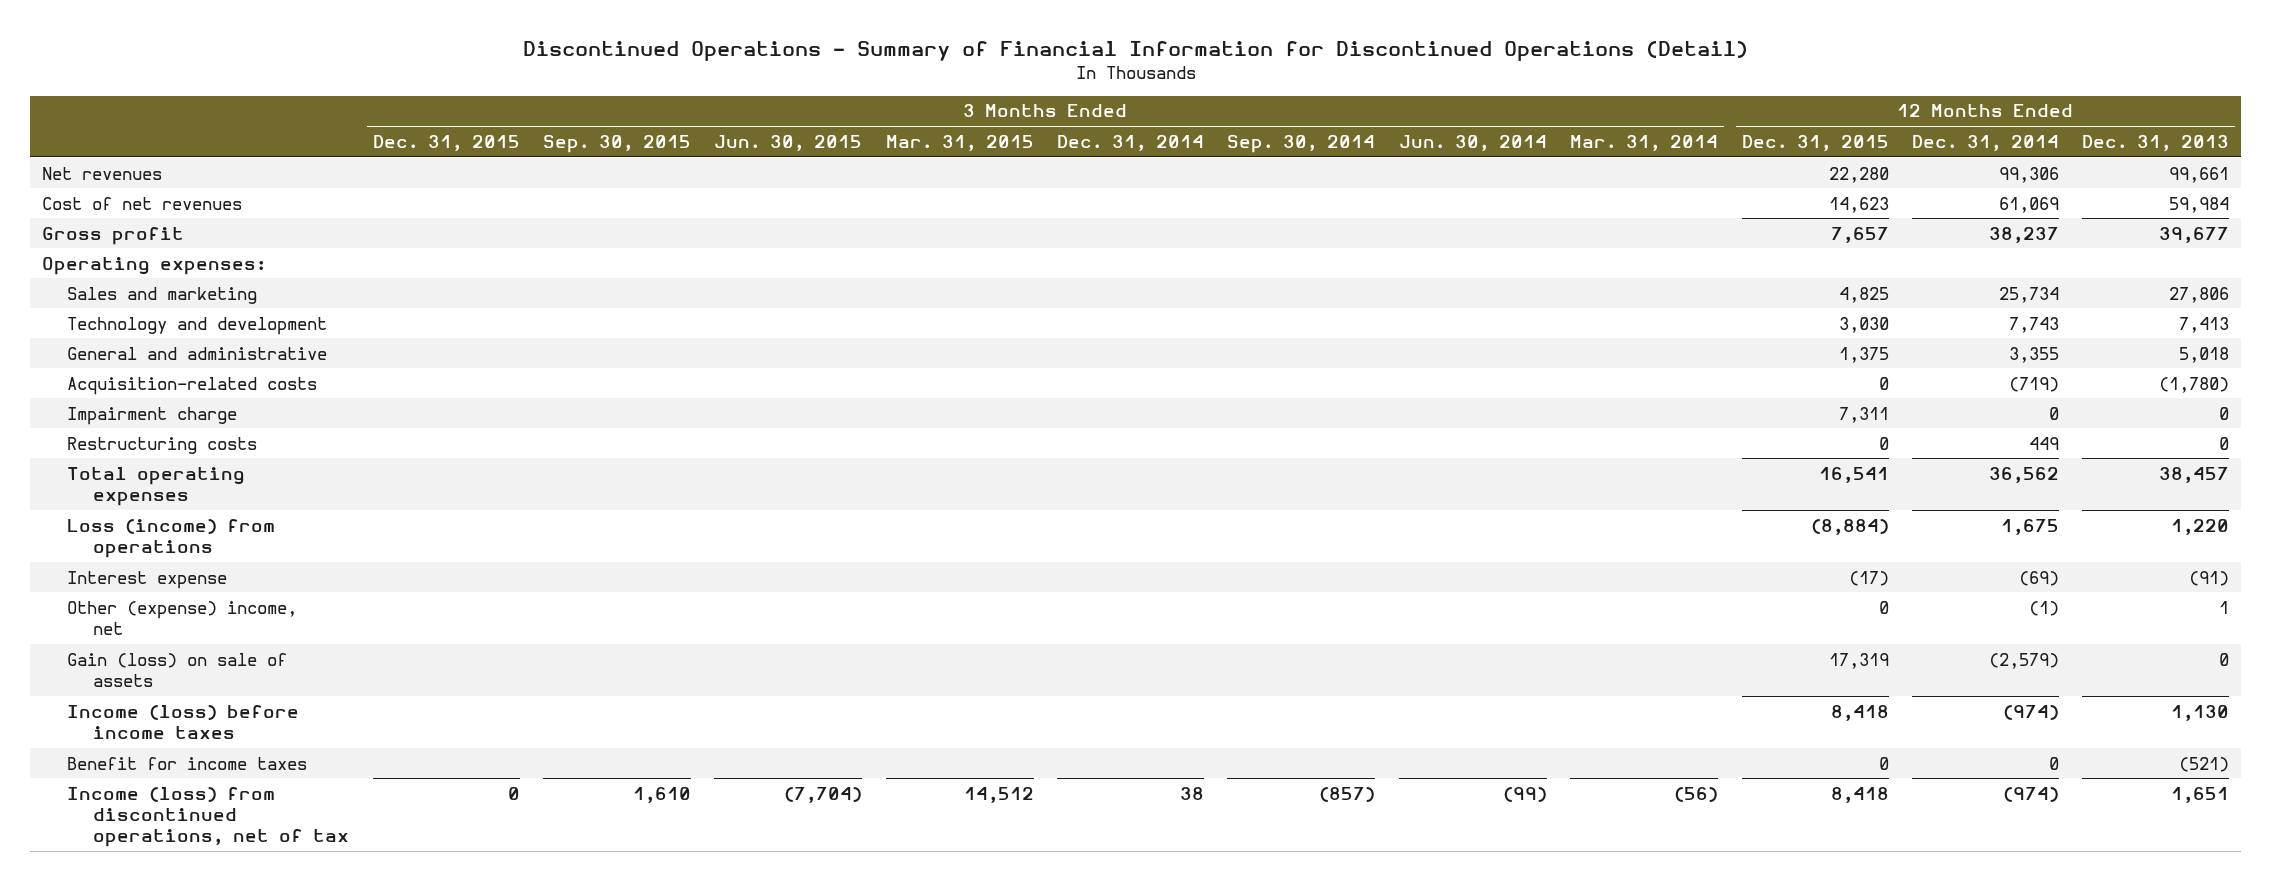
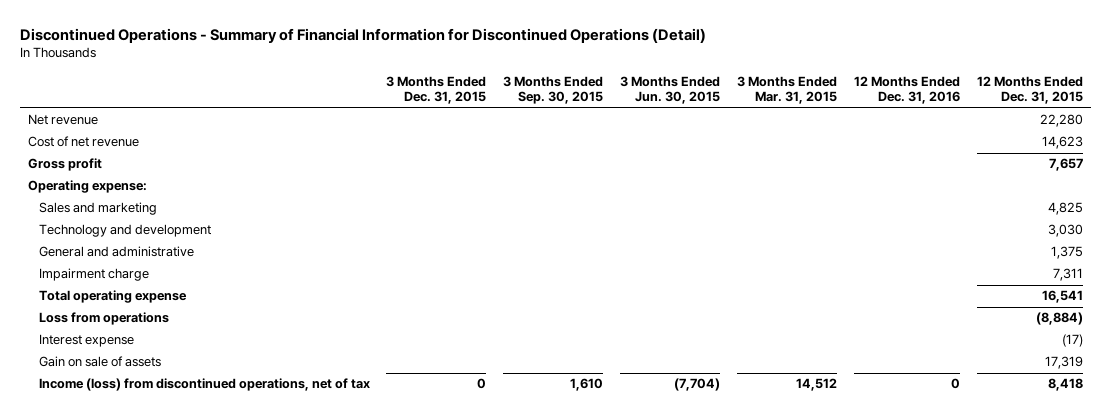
- | 3 Months Ended Dec. 31, 2015 | 3 Months Ended Sep. 30, 2015 | 3 Months Ended Jun. 30, 2015 | 3 Months Ended Mar. 31, 2015 | 3 Months Ended Dec. 31, 2014 | 3 Months Ended Sep. 30, 2014 | 3 Months Ended Jun. 30, 2014 | 3 Months Ended Mar. 31, 2014 | 12 Months Ended Dec. 31, 2015 | 12 Months Ended Dec. 31, 2014 | 12 Months Ended Dec. 31, 2013
+ | 3 Months Ended Dec. 31, 2015 | 3 Months Ended Sep. 30, 2015 | 3 Months Ended Jun. 30, 2015 | 3 Months Ended Mar. 31, 2015 | 12 Months Ended Dec. 31, 2016 | 12 Months Ended Dec. 31, 2015
- Net revenues | | | | | | | | | 22,280 | 99,306 | 99,661
- Cost of net revenues | | | | | | | | | 14,623 | 61,069 | 59,984
+ Net revenue | | | | | | 22,280
+ Cost of net revenue | | | | | | 14,623
- Operating expenses:
+ Operating expense:
- Acquisition-related costs | | | | | | | | | 0 | (719) | (1,780)
- Restructuring costs | | | | | | | | | 0 | 449 | 0
- Total operating expenses | | | | | | | | | 16,541 | 36,562 | 38,457
- Loss (income) from operations | | | | | | | | | (8,884) | 1,675 | 1,220
+ Total operating expense | | | | | | 16,541
+ Loss from operations | | | | | | (8,884)
- Other (expense) income, net | | | | | | | | | 0 | (1) | 1
- Gain (loss) on sale of assets | | | | | | | | | 17,319 | (2,579) | 0
- Income (loss) before income taxes | | | | | | | | | 8,418 | (974) | 1,130
- Benefit for income taxes | | | | | | | | | 0 | 0 | (521)
+ Gain on sale of assets | | | | | | 17,319

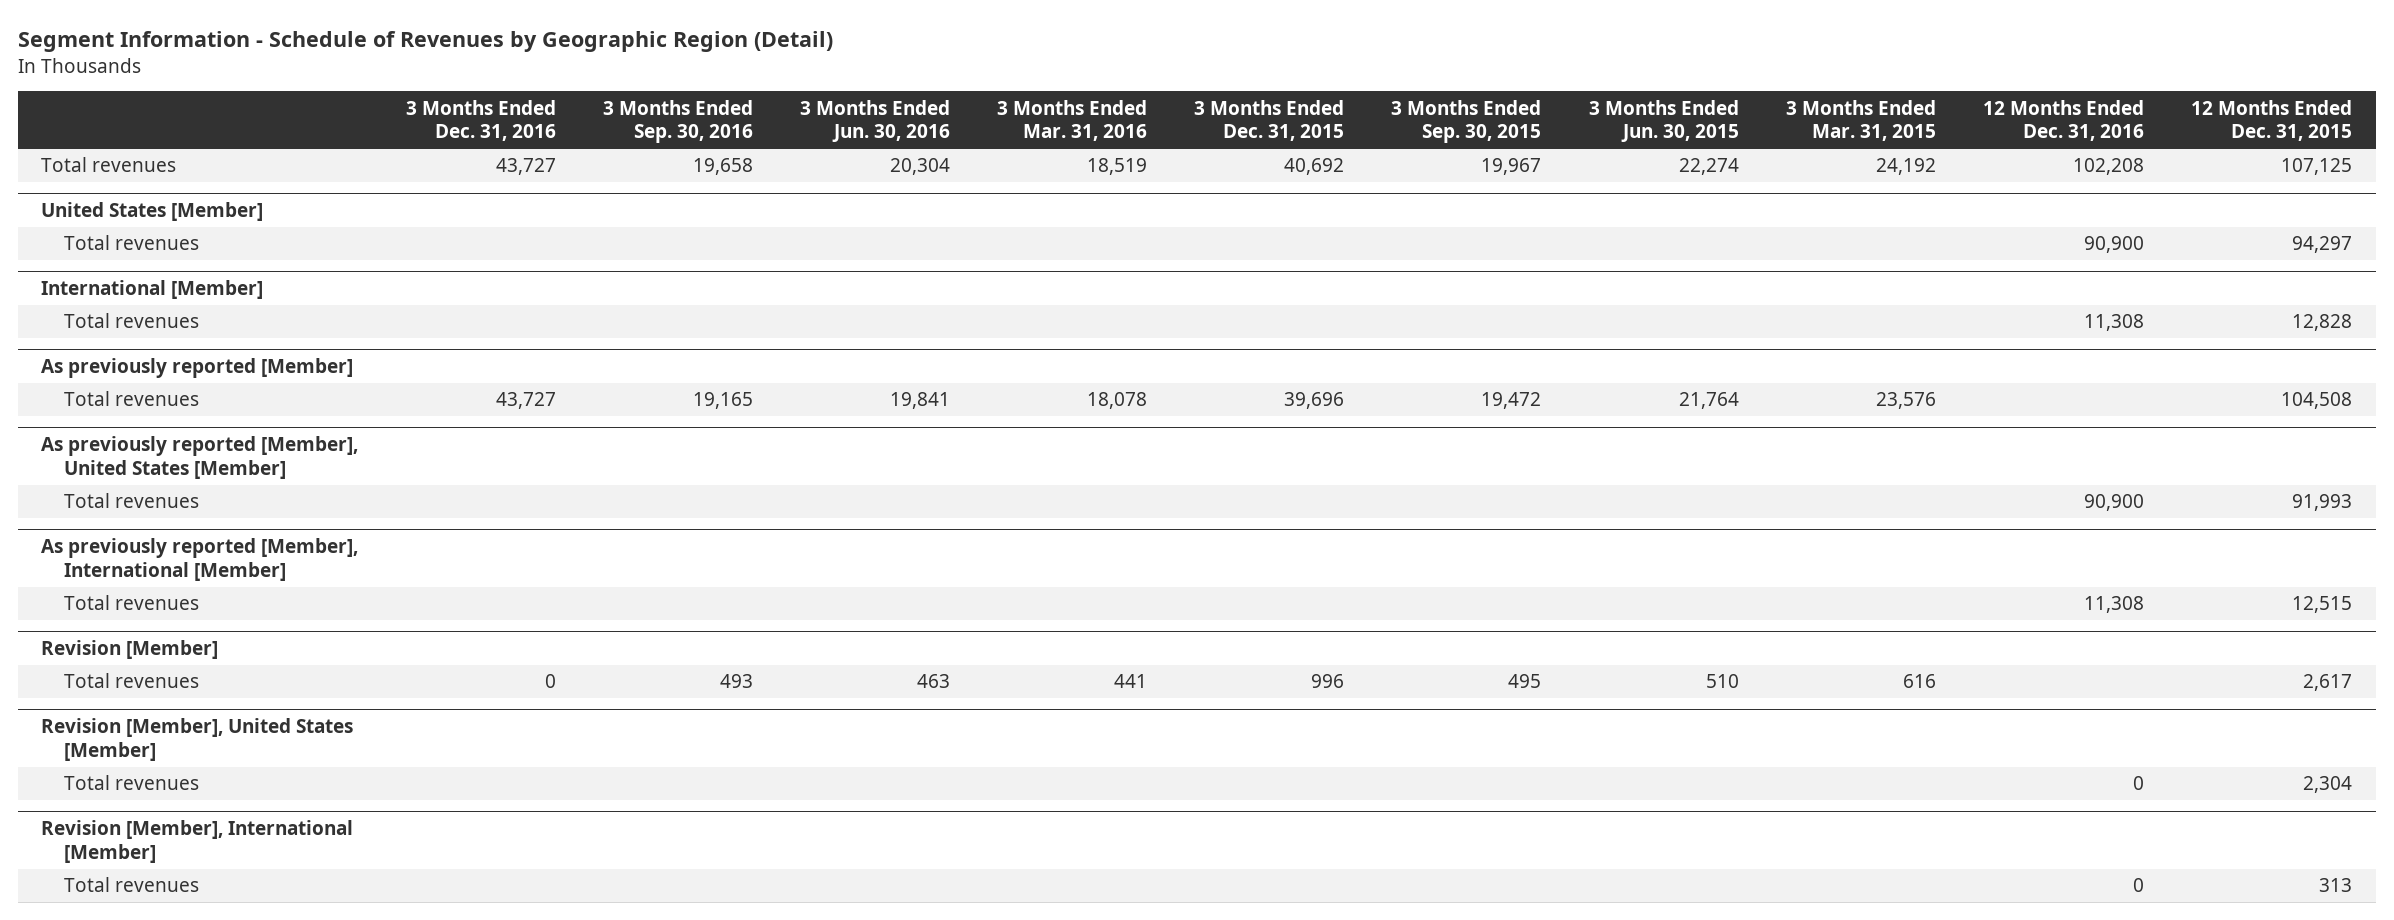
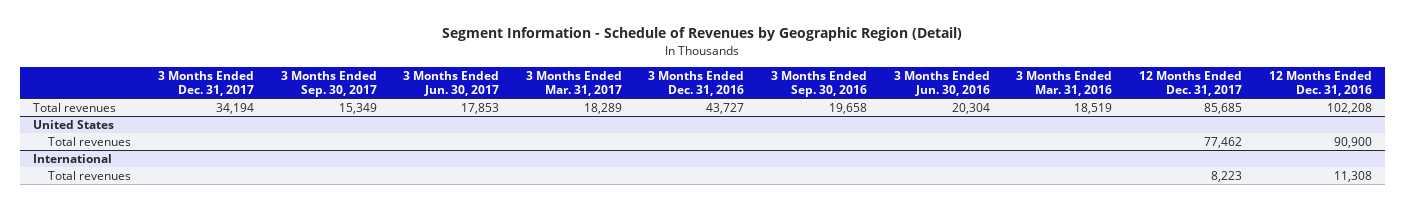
- | 3 Months Ended Dec. 31, 2016 | 3 Months Ended Sep. 30, 2016 | 3 Months Ended Jun. 30, 2016 | 3 Months Ended Mar. 31, 2016 | 3 Months Ended Dec. 31, 2015 | 3 Months Ended Sep. 30, 2015 | 3 Months Ended Jun. 30, 2015 | 3 Months Ended Mar. 31, 2015 | 12 Months Ended Dec. 31, 2016 | 12 Months Ended Dec. 31, 2015
+ | 3 Months Ended Dec. 31, 2017 | 3 Months Ended Sep. 30, 2017 | 3 Months Ended Jun. 30, 2017 | 3 Months Ended Mar. 31, 2017 | 3 Months Ended Dec. 31, 2016 | 3 Months Ended Sep. 30, 2016 | 3 Months Ended Jun. 30, 2016 | 3 Months Ended Mar. 31, 2016 | 12 Months Ended Dec. 31, 2017 | 12 Months Ended Dec. 31, 2016
- United States [Member]
- Total revenues | | | | | | | | | 90,900 | 94,297
- International [Member]
- Total revenues | | | | | | | | | 11,308 | 12,828
- As previously reported [Member]
- Total revenues | 43,727 | 19,165 | 19,841 | 18,078 | 39,696 | 19,472 | 21,764 | 23,576 | | 104,508
- As previously reported [Member], United States [Member]
+ United States
- As previously reported [Member], International [Member]
+ International
- Revision [Member]
- Total revenues | 0 | 493 | 463 | 441 | 996 | 495 | 510 | 616 | | 2,617
- Revision [Member], United States [Member]
- Total revenues | | | | | | | | | 0 | 2,304
- Revision [Member], International [Member]
- Total revenues | | | | | | | | | 0 | 313

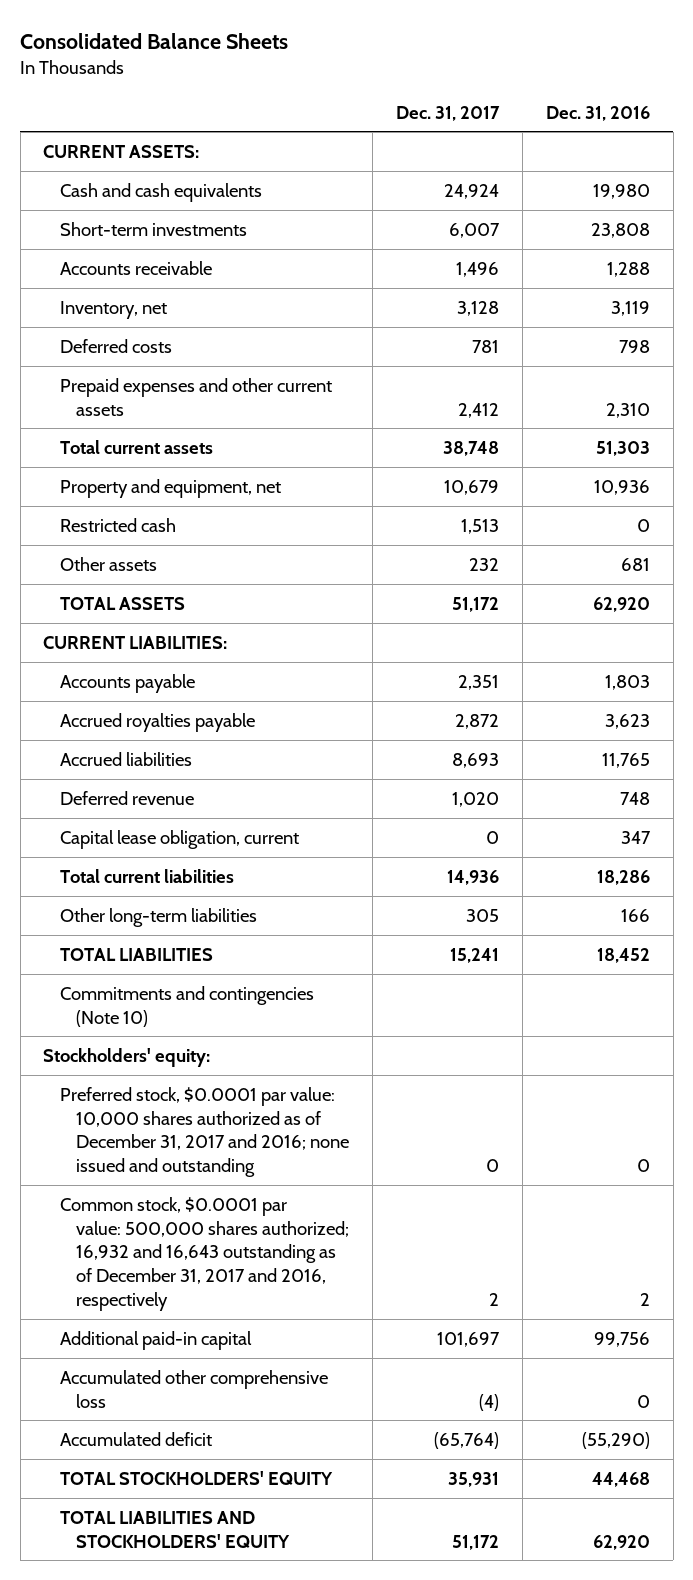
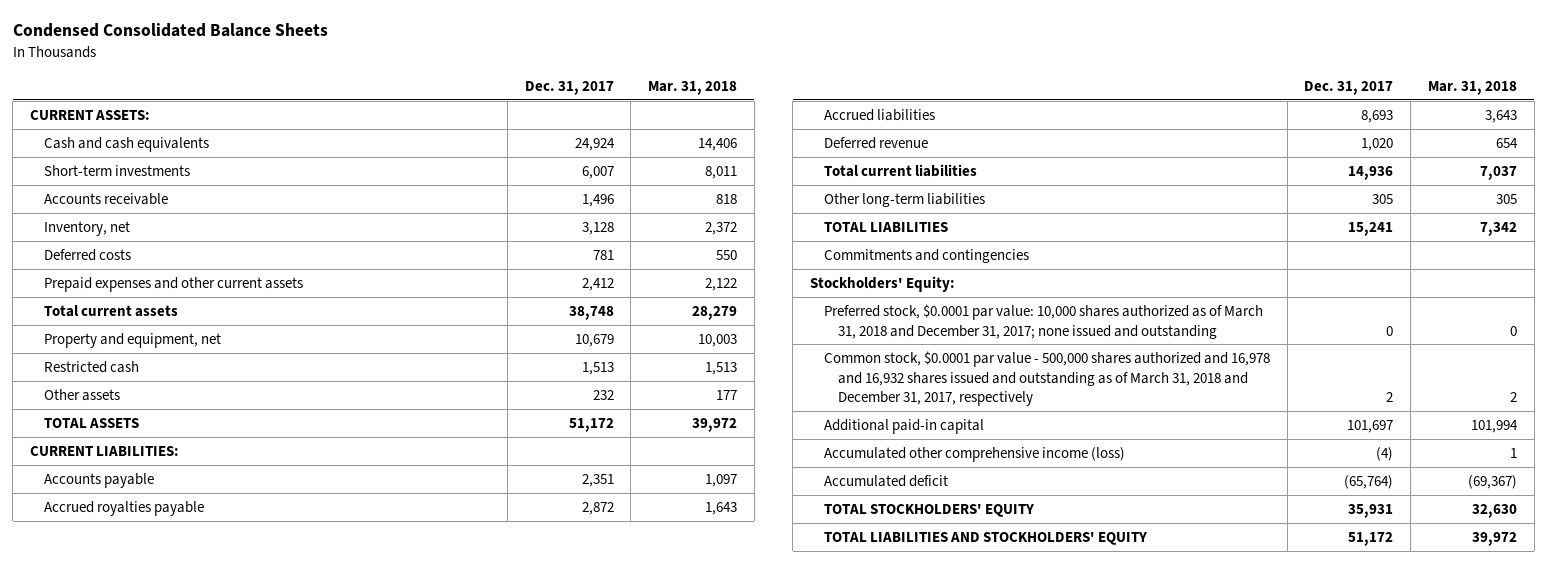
- Consolidated Balance Sheets
+ Condensed Consolidated Balance Sheets
- | Dec. 31, 2017 | Dec. 31, 2016
+ | Dec. 31, 2017 | Mar. 31, 2018
- Capital lease obligation, current | 0 | 347
- Commitments and contingencies (Note 10)
- Stockholders' equity:
- Preferred stock, $0.0001 par value: 10,000 shares authorized as of December 31, 2017 and 2016; none issued and outstanding | 0 | 0
- Common stock, $0.0001 par value: 500,000 shares authorized; 16,932 and 16,643 outstanding as of December 31, 2017 and 2016, respectively | 2 | 2
+ Commitments and contingencies
+ Stockholders' Equity:
+ Preferred stock, $0.0001 par value: 10,000 shares authorized as of March 31, 2018 and December 31, 2017; none issued and outstanding | 0 | 0
+ Common stock, $0.0001 par value - 500,000 shares authorized and 16,978 and 16,932 shares issued and outstanding as of March 31, 2018 and December 31, 2017, respectively | 2 | 2
- Accumulated other comprehensive loss | (4) | 0
+ Accumulated other comprehensive income (loss) | (4) | 1

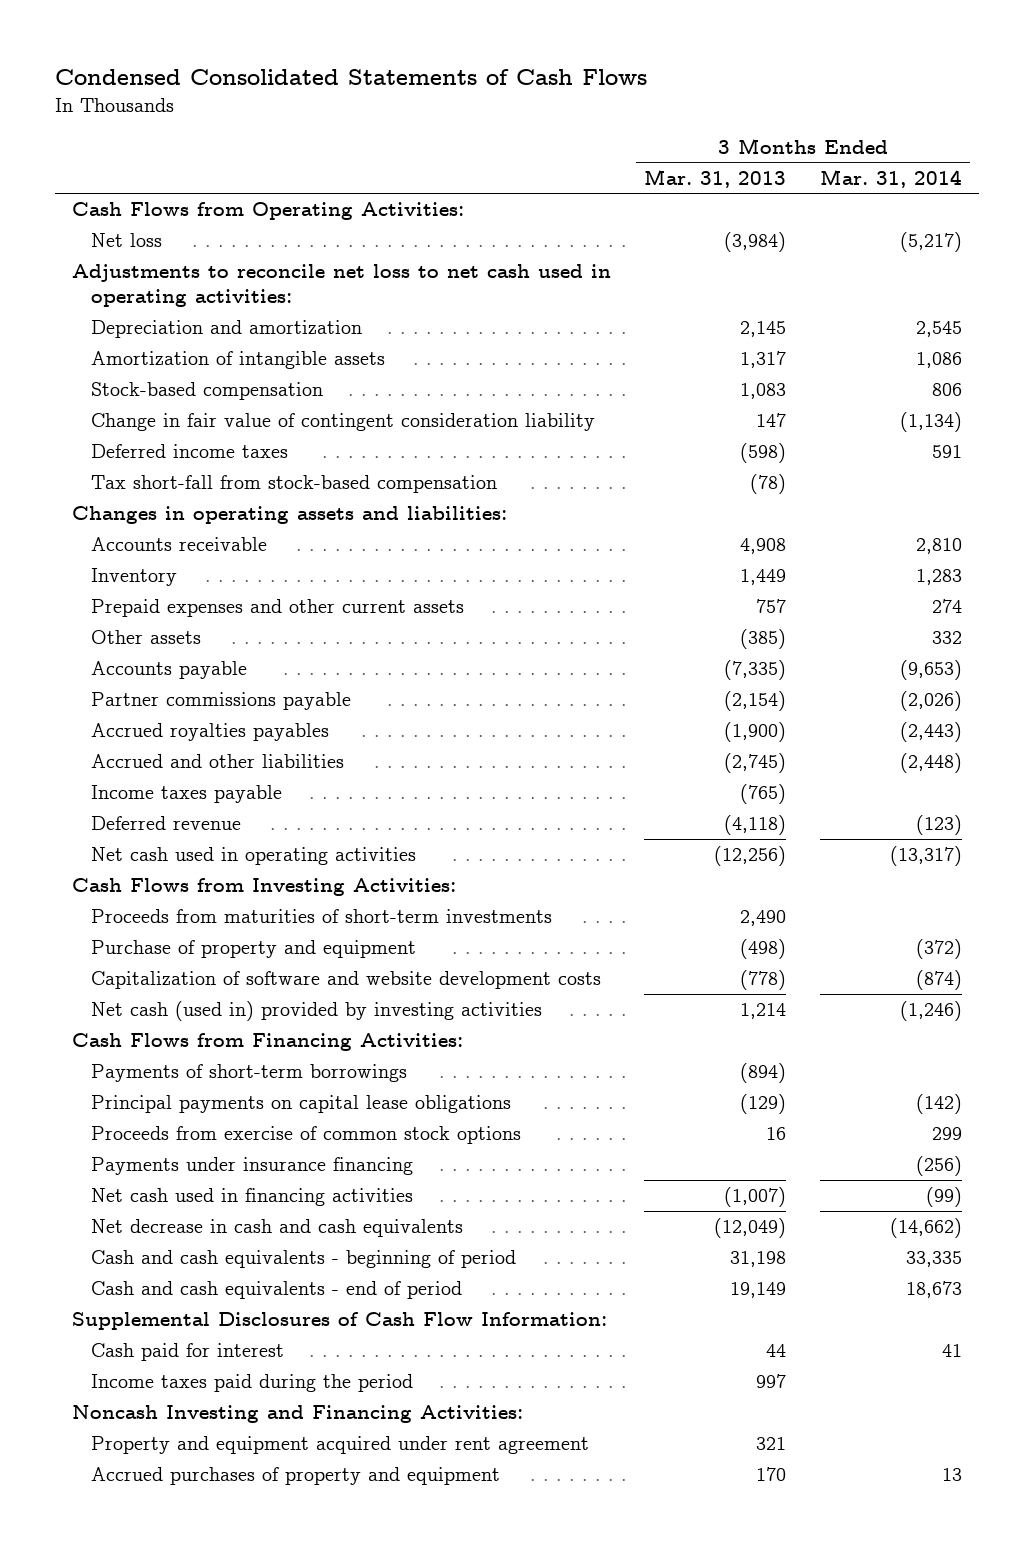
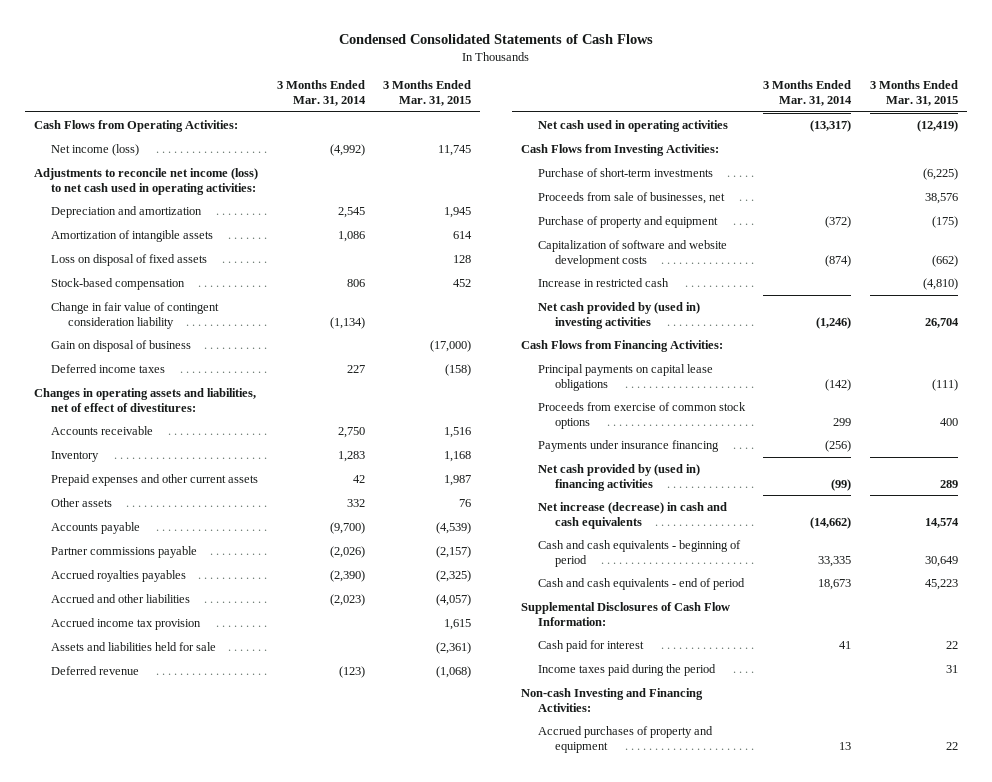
- | 3 Months Ended Mar. 31, 2013 | 3 Months Ended Mar. 31, 2014
+ | 3 Months Ended Mar. 31, 2014 | 3 Months Ended Mar. 31, 2015
- Net loss | (3,984) | (5,217)
- Adjustments to reconcile net loss to net cash used in operating activities:
+ Net income (loss) | (4,992) | 11,745
+ Adjustments to reconcile net income (loss) to net cash used in operating activities:
+ Loss on disposal of fixed assets | | 128
- Deferred income taxes | (598) | 591
- Tax short-fall from stock-based compensation | (78) |
- Changes in operating assets and liabilities:
- Accounts receivable | 4,908 | 2,810
+ Gain on disposal of business | | (17,000)
+ Deferred income taxes | 227 | (158)
+ Changes in operating assets and liabilities, net of effect of divestitures:
+ Accounts receivable | 2,750 | 1,516
- Prepaid expenses and other current assets | 757 | 274
+ Prepaid expenses and other current assets | 42 | 1,987
- Accounts payable | (7,335) | (9,653)
+ Accounts payable | (9,700) | (4,539)
- Accrued royalties payables | (1,900) | (2,443)
- Accrued and other liabilities | (2,745) | (2,448)
- Income taxes payable | (765) |
+ Accrued royalties payables | (2,390) | (2,325)
+ Accrued and other liabilities | (2,023) | (4,057)
+ Accrued income tax provision | | 1,615
+ Assets and liabilities held for sale | | (2,361)
- Proceeds from maturities of short-term investments | 2,490 |
+ Purchase of short-term investments | | (6,225)
+ Proceeds from sale of businesses, net | | 38,576
- Net cash (used in) provided by investing activities | 1,214 | (1,246)
+ Increase in restricted cash | | (4,810)
+ Net cash provided by (used in) investing activities | (1,246) | 26,704
- Payments of short-term borrowings | (894) |
- Net cash used in financing activities | (1,007) | (99)
- Net decrease in cash and cash equivalents | (12,049) | (14,662)
+ Net cash provided by (used in) financing activities | (99) | 289
+ Net increase (decrease) in cash and cash equivalents | (14,662) | 14,574
- Noncash Investing and Financing Activities:
- Property and equipment acquired under rent agreement | 321 |
+ Non-cash Investing and Financing Activities:

